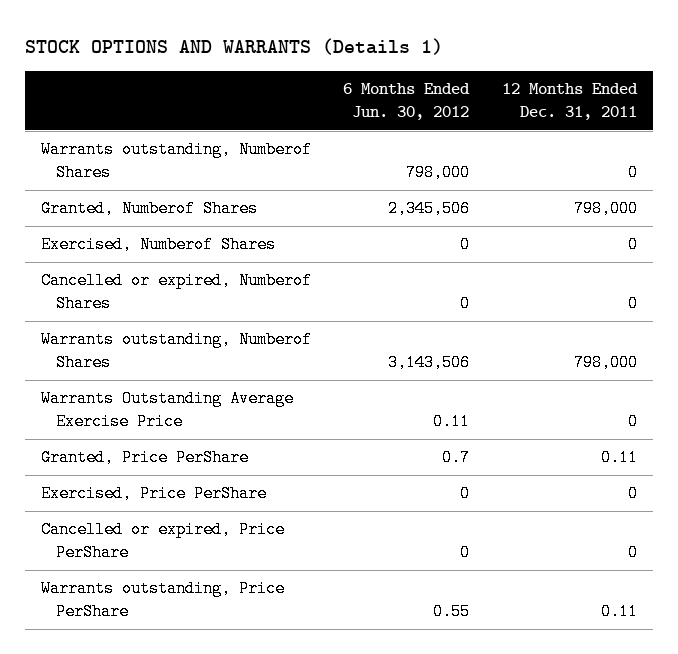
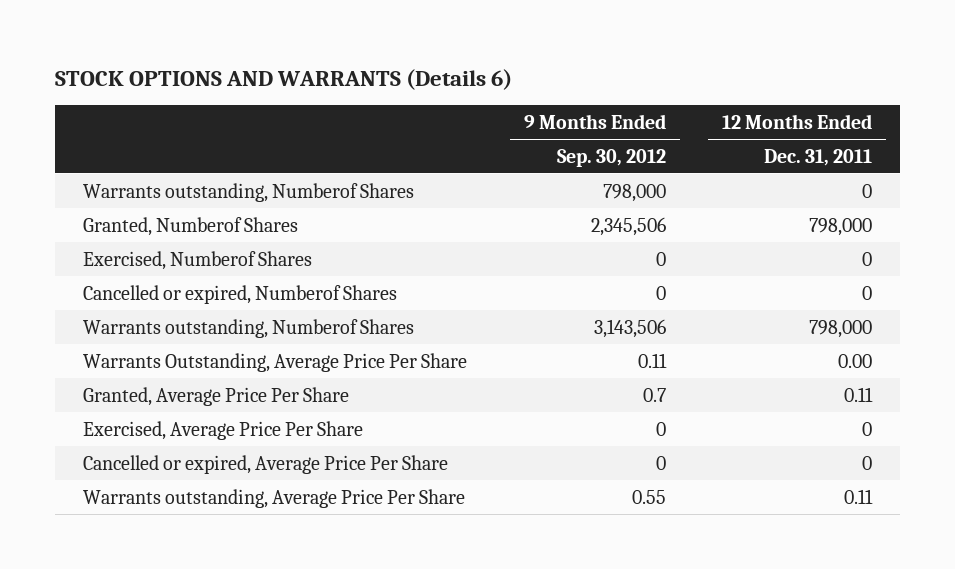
- STOCK OPTIONS AND WARRANTS (Details 1)
+ STOCK OPTIONS AND WARRANTS (Details 6)
- | 6 Months Ended Jun. 30, 2012 | 12 Months Ended Dec. 31, 2011
+ | 9 Months Ended Sep. 30, 2012 | 12 Months Ended Dec. 31, 2011
- Warrants Outstanding Average Exercise Price | 0.11 | 0
- Granted, Price PerShare | 0.7 | 0.11
- Exercised, Price PerShare | 0 | 0
- Cancelled or expired, Price PerShare | 0 | 0
- Warrants outstanding, Price PerShare | 0.55 | 0.11
+ Warrants Outstanding, Average Price Per Share | 0.11 | 0.00
+ Granted, Average Price Per Share | 0.7 | 0.11
+ Exercised, Average Price Per Share | 0 | 0
+ Cancelled or expired, Average Price Per Share | 0 | 0
+ Warrants outstanding, Average Price Per Share | 0.55 | 0.11

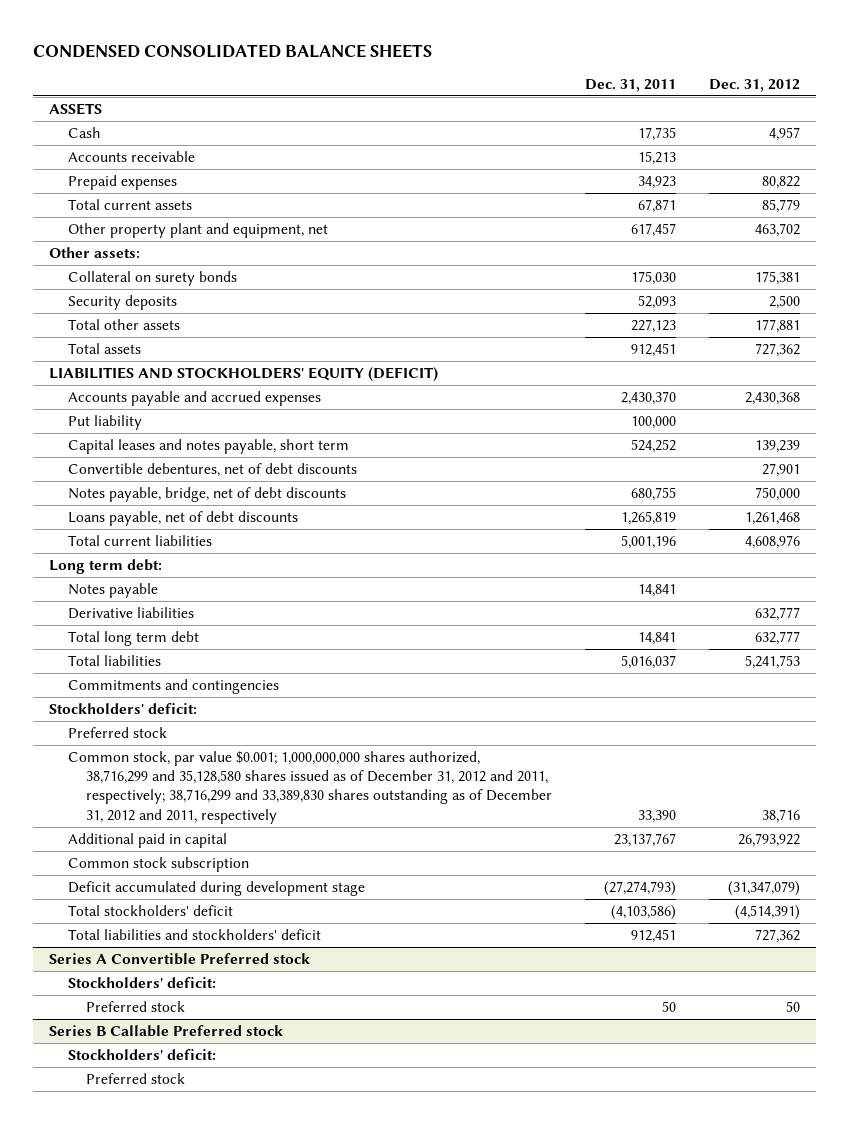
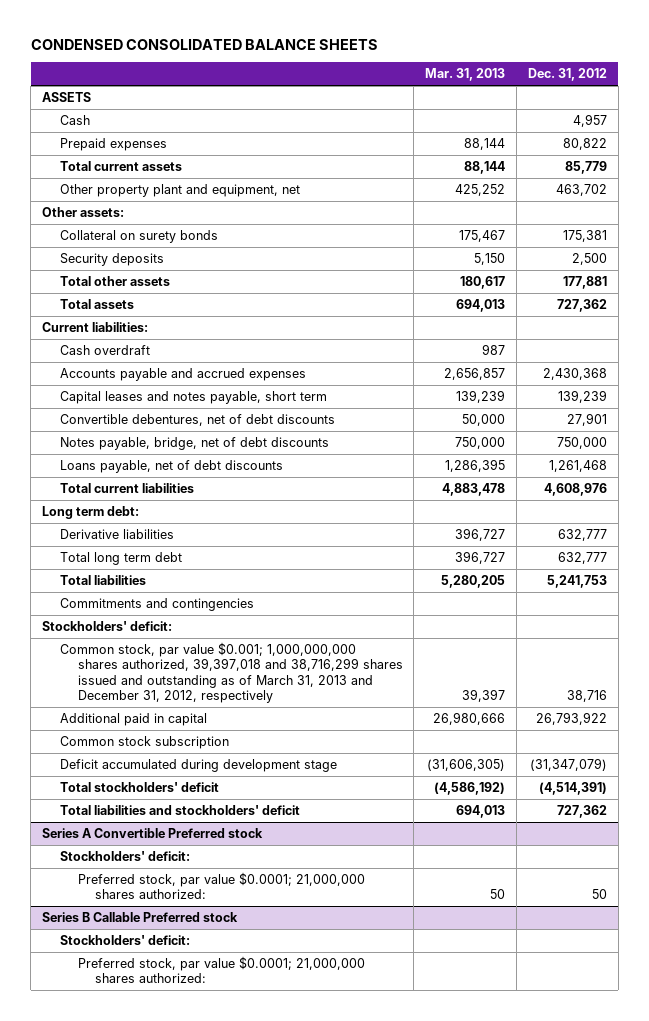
- | Dec. 31, 2011 | Dec. 31, 2012
+ | Mar. 31, 2013 | Dec. 31, 2012
- Accounts receivable | 15,213 |
- LIABILITIES AND STOCKHOLDERS' EQUITY (DEFICIT)
+ Current liabilities:
+ Cash overdraft | 987 |
- Put liability | 100,000 |
- Notes payable | 14,841 |
- Preferred stock
- Common stock, par value $0.001; 1,000,000,000 shares authorized, 38,716,299 and 35,128,580 shares issued as of December 31, 2012 and 2011, respectively; 38,716,299 and 33,389,830 shares outstanding as of December 31, 2012 and 2011, respectively | 33,390 | 38,716
+ Common stock, par value $0.001; 1,000,000,000 shares authorized, 39,397,018 and 38,716,299 shares issued and outstanding as of March 31, 2013 and December 31, 2012, respectively | 39,397 | 38,716
@ Series A Convertible Preferred stock
- Preferred stock | 50 | 50
+ Preferred stock, par value $0.0001; 21,000,000 shares authorized: | 50 | 50
@ Series B Callable Preferred stock
- Preferred stock
+ Preferred stock, par value $0.0001; 21,000,000 shares authorized:

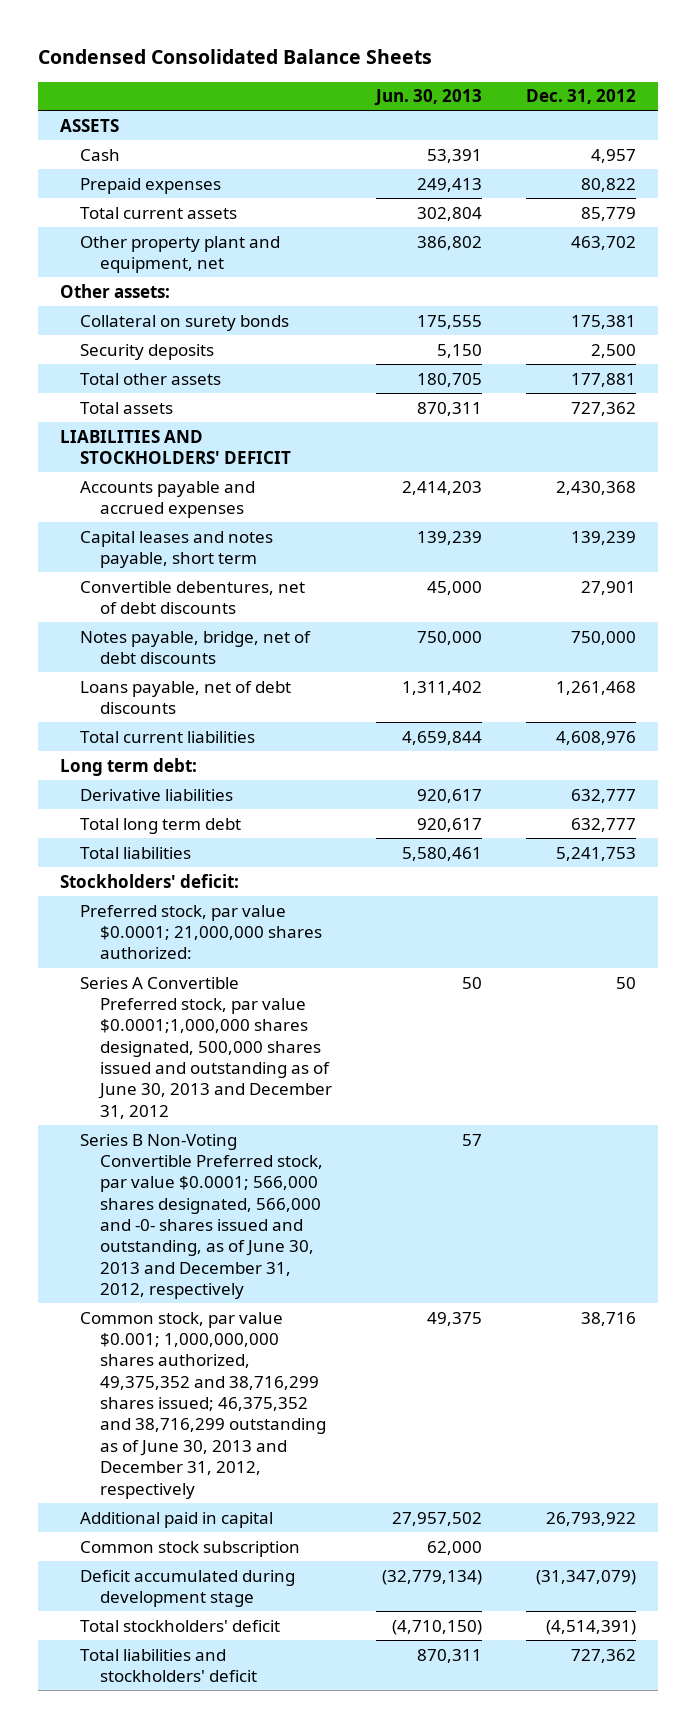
- CONDENSED CONSOLIDATED BALANCE SHEETS
+ Condensed Consolidated Balance Sheets
- | Mar. 31, 2013 | Dec. 31, 2012
+ | Jun. 30, 2013 | Dec. 31, 2012
- Current liabilities:
- Cash overdraft | 987 |
+ LIABILITIES AND STOCKHOLDERS' DEFICIT
- Commitments and contingencies
- Common stock, par value $0.001; 1,000,000,000 shares authorized, 39,397,018 and 38,716,299 shares issued and outstanding as of March 31, 2013 and December 31, 2012, respectively | 39,397 | 38,716
+ Preferred stock, par value $0.0001; 21,000,000 shares authorized:
+ Series A Convertible Preferred stock, par value $0.0001;1,000,000 shares designated, 500,000 shares issued and outstanding as of June 30, 2013 and December 31, 2012 | 50 | 50
+ Series B Non-Voting Convertible Preferred stock, par value $0.0001; 566,000 shares designated, 566,000 and -0- shares issued and outstanding, as of June 30, 2013 and December 31, 2012, respectively | 57 |
+ Common stock, par value $0.001; 1,000,000,000 shares authorized, 49,375,352 and 38,716,299 shares issued; 46,375,352 and 38,716,299 outstanding as of June 30, 2013 and December 31, 2012, respectively | 49,375 | 38,716
- Series A Convertible Preferred stock
- Stockholders' deficit:
- Preferred stock, par value $0.0001; 21,000,000 shares authorized: | 50 | 50
- Series B Callable Preferred stock
- Stockholders' deficit:
- Preferred stock, par value $0.0001; 21,000,000 shares authorized:

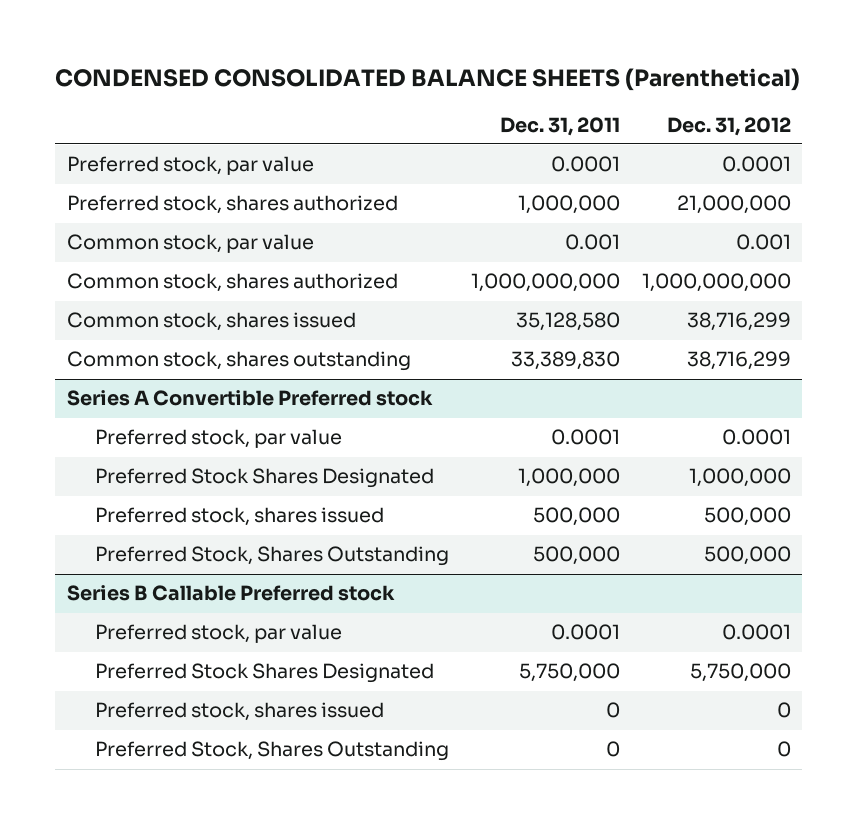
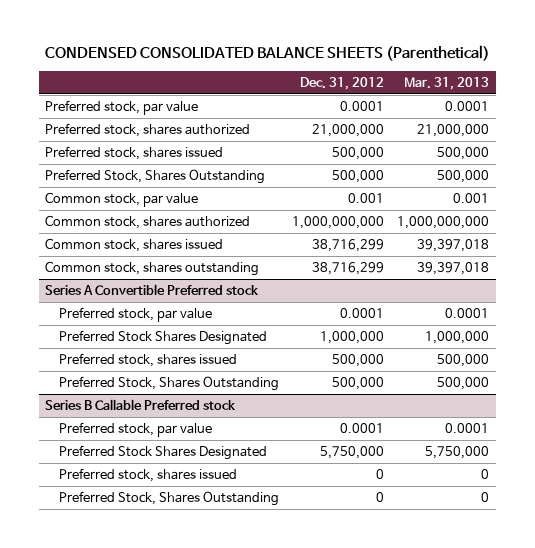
- | Dec. 31, 2011 | Dec. 31, 2012
+ | Dec. 31, 2012 | Mar. 31, 2013
+ Preferred stock, shares issued | 500,000 | 500,000
+ Preferred Stock, Shares Outstanding | 500,000 | 500,000

